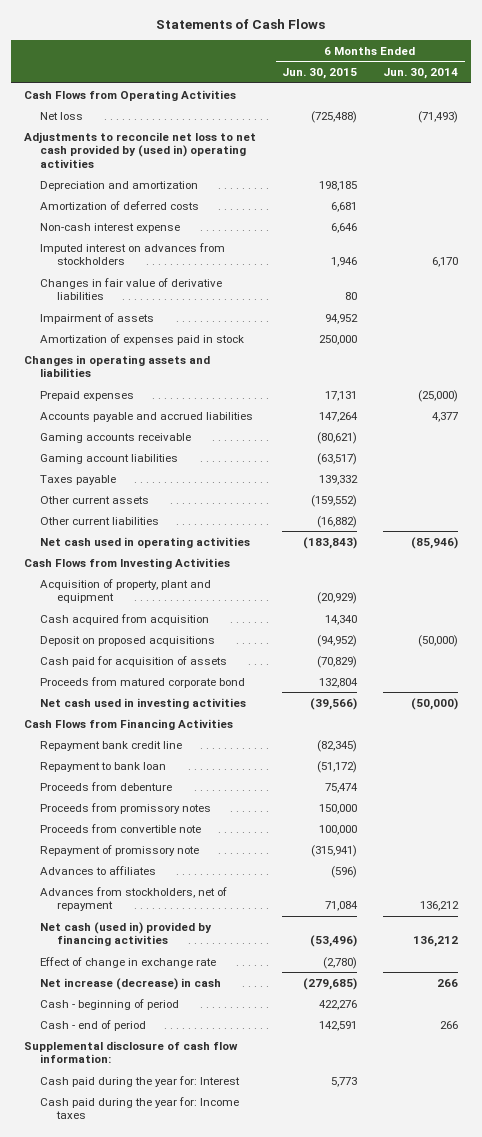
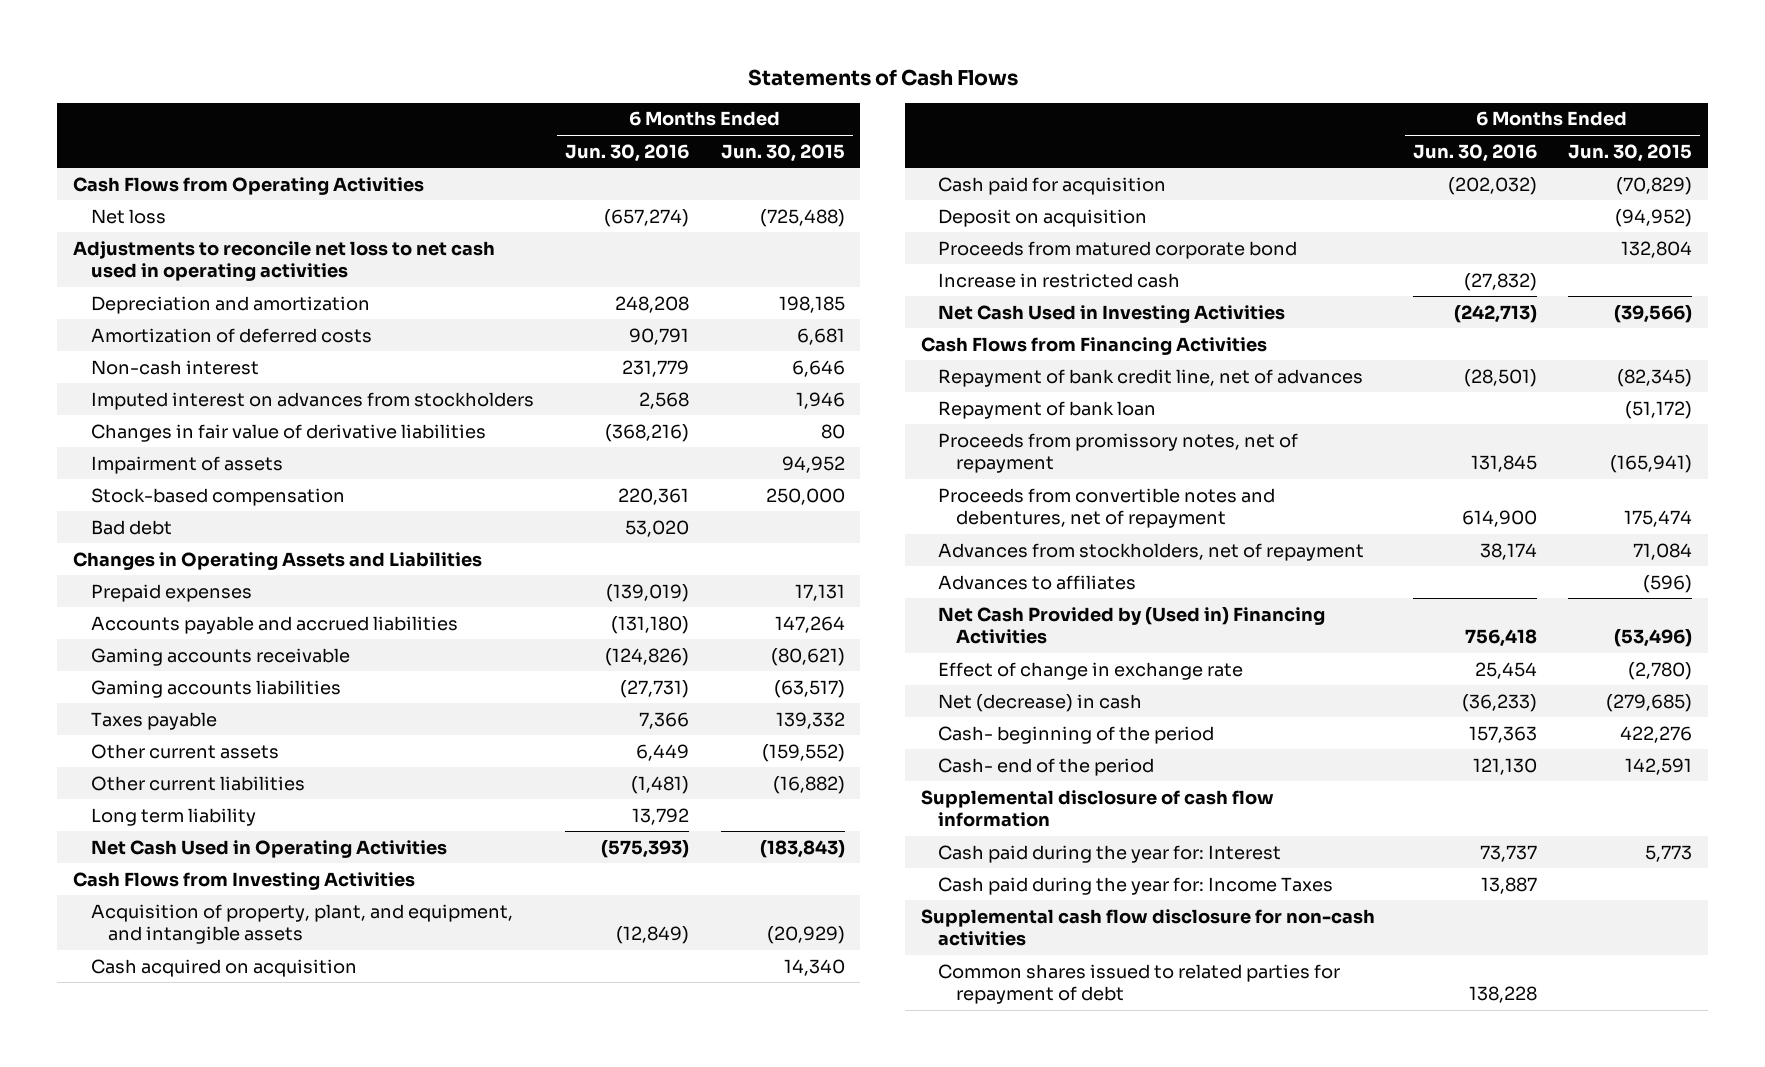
- | 6 Months Ended Jun. 30, 2015 | 6 Months Ended Jun. 30, 2014
+ | 6 Months Ended Jun. 30, 2016 | 6 Months Ended Jun. 30, 2015
- Adjustments to reconcile net loss to net cash provided by (used in) operating activities
+ Adjustments to reconcile net loss to net cash used in operating activities
- Non-cash interest expense | 6,646 |
+ Non-cash interest | 231,779 | 6,646
- Amortization of expenses paid in stock | 250,000 |
- Changes in operating assets and liabilities
+ Stock-based compensation | 220,361 | 250,000
+ Bad debt | 53,020 |
+ Changes in Operating Assets and Liabilities
- Gaming account liabilities | (63,517) |
+ Gaming accounts liabilities | (27,731) | (63,517)
- Net cash used in operating activities | (183,843) | (85,946)
+ Long term liability | 13,792 |
+ Net Cash Used in Operating Activities | (575,393) | (183,843)
- Acquisition of property, plant and equipment | (20,929) |
- Cash acquired from acquisition | 14,340 |
- Deposit on proposed acquisitions | (94,952) | (50,000)
- Cash paid for acquisition of assets | (70,829) |
+ Acquisition of property, plant, and equipment, and intangible assets | (12,849) | (20,929)
+ Cash acquired on acquisition | | 14,340
+ Cash paid for acquisition | (202,032) | (70,829)
+ Deposit on acquisition | | (94,952)
- Net cash used in investing activities | (39,566) | (50,000)
+ Increase in restricted cash | (27,832) |
+ Net Cash Used in Investing Activities | (242,713) | (39,566)
- Repayment bank credit line | (82,345) |
- Repayment to bank loan | (51,172) |
- Proceeds from debenture | 75,474 |
- Proceeds from promissory notes | 150,000 |
- Proceeds from convertible note | 100,000 |
- Repayment of promissory note | (315,941) |
+ Repayment of bank credit line, net of advances | (28,501) | (82,345)
+ Repayment of bank loan | | (51,172)
+ Proceeds from promissory notes, net of repayment | 131,845 | (165,941)
+ Proceeds from convertible notes and debentures, net of repayment | 614,900 | 175,474
- Net cash (used in) provided by financing activities | (53,496) | 136,212
moved down: Advances to affiliates | | (596)
+ Net Cash Provided by (Used in) Financing Activities | 756,418 | (53,496)
- Net increase (decrease) in cash | (279,685) | 266
- Cash - beginning of period | 422,276 |
- Cash - end of period | 142,591 | 266
- Supplemental disclosure of cash flow information:
+ Net (decrease) in cash | (36,233) | (279,685)
+ Cash- beginning of the period | 157,363 | 422,276
+ Cash- end of the period | 121,130 | 142,591
+ Supplemental disclosure of cash flow information
- Cash paid during the year for: Income taxes
+ Cash paid during the year for: Income Taxes | 13,887 |
+ Supplemental cash flow disclosure for non-cash activities
+ Common shares issued to related parties for repayment of debt | 138,228 |

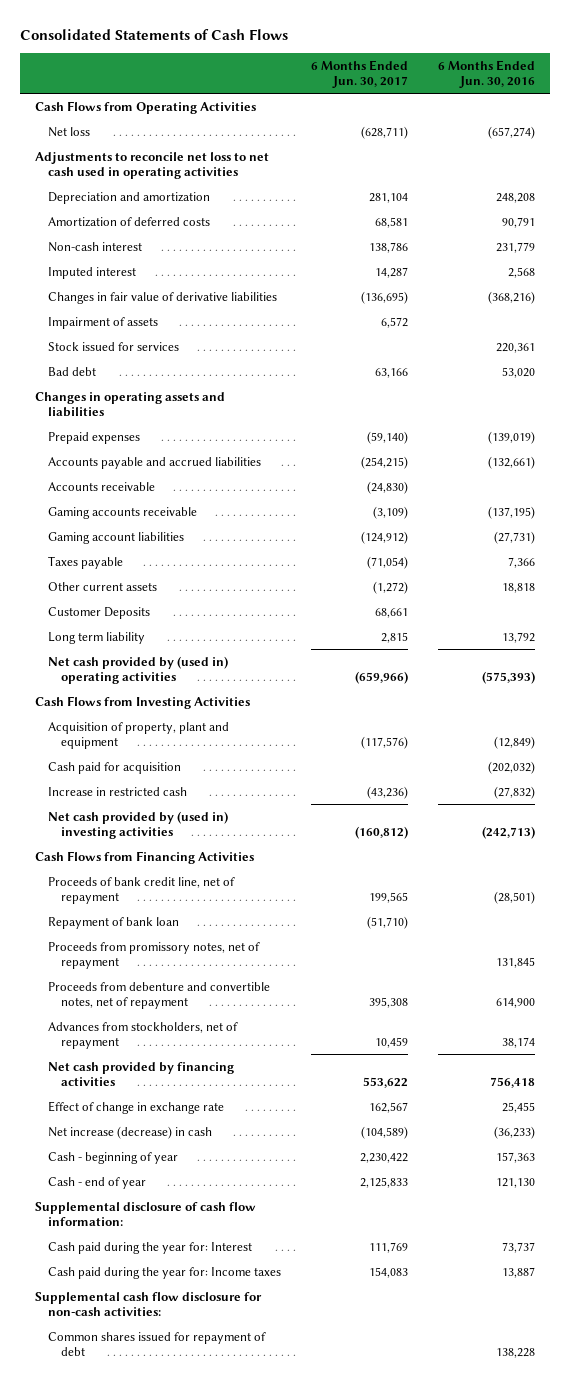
- Statements of Cash Flows
+ Consolidated Statements of Cash Flows
- | 6 Months Ended Jun. 30, 2016 | 6 Months Ended Jun. 30, 2015
+ | 6 Months Ended Jun. 30, 2017 | 6 Months Ended Jun. 30, 2016
- Imputed interest on advances from stockholders | 2,568 | 1,946
+ Imputed interest | 14,287 | 2,568
- Stock-based compensation | 220,361 | 250,000
+ Stock issued for services | | 220,361
- Changes in Operating Assets and Liabilities
+ Changes in operating assets and liabilities
- Accounts payable and accrued liabilities | (131,180) | 147,264
- Gaming accounts receivable | (124,826) | (80,621)
- Gaming accounts liabilities | (27,731) | (63,517)
+ Accounts payable and accrued liabilities | (254,215) | (132,661)
+ Accounts receivable | (24,830) |
+ Gaming accounts receivable | (3,109) | (137,195)
+ Gaming account liabilities | (124,912) | (27,731)
- Other current assets | 6,449 | (159,552)
- Other current liabilities | (1,481) | (16,882)
+ Other current assets | (1,272) | 18,818
+ Customer Deposits | 68,661 |
- Net Cash Used in Operating Activities | (575,393) | (183,843)
+ Net cash provided by (used in) operating activities | (659,966) | (575,393)
- Acquisition of property, plant, and equipment, and intangible assets | (12,849) | (20,929)
- Cash acquired on acquisition | | 14,340
+ Acquisition of property, plant and equipment | (117,576) | (12,849)
- Deposit on acquisition | | (94,952)
- Proceeds from matured corporate bond | | 132,804
- Net Cash Used in Investing Activities | (242,713) | (39,566)
+ Net cash provided by (used in) investing activities | (160,812) | (242,713)
- Repayment of bank credit line, net of advances | (28,501) | (82,345)
+ Proceeds of bank credit line, net of repayment | 199,565 | (28,501)
- Proceeds from convertible notes and debentures, net of repayment | 614,900 | 175,474
+ Proceeds from debenture and convertible notes, net of repayment | 395,308 | 614,900
- Advances to affiliates | | (596)
- Net Cash Provided by (Used in) Financing Activities | 756,418 | (53,496)
- Effect of change in exchange rate | 25,454 | (2,780)
- Net (decrease) in cash | (36,233) | (279,685)
- Cash- beginning of the period | 157,363 | 422,276
- Cash- end of the period | 121,130 | 142,591
- Supplemental disclosure of cash flow information
+ Net cash provided by financing activities | 553,622 | 756,418
+ Effect of change in exchange rate | 162,567 | 25,455
+ Net increase (decrease) in cash | (104,589) | (36,233)
+ Cash - beginning of year | 2,230,422 | 157,363
+ Cash - end of year | 2,125,833 | 121,130
+ Supplemental disclosure of cash flow information:
- Cash paid during the year for: Income Taxes | 13,887 |
- Supplemental cash flow disclosure for non-cash activities
- Common shares issued to related parties for repayment of debt | 138,228 |
+ Cash paid during the year for: Income taxes | 154,083 | 13,887
+ Supplemental cash flow disclosure for non-cash activities:
+ Common shares issued for repayment of debt | | 138,228

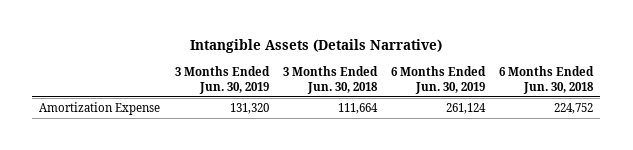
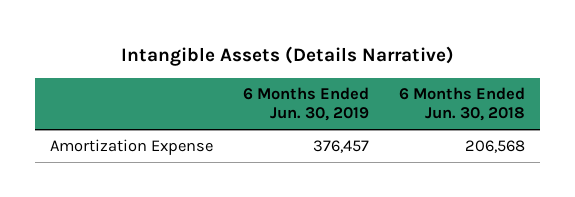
- | 3 Months Ended Jun. 30, 2019 | 3 Months Ended Jun. 30, 2018 | 6 Months Ended Jun. 30, 2019 | 6 Months Ended Jun. 30, 2018
+ | 6 Months Ended Jun. 30, 2019 | 6 Months Ended Jun. 30, 2018
- Amortization Expense | 131,320 | 111,664 | 261,124 | 224,752
+ Amortization Expense | 376,457 | 206,568

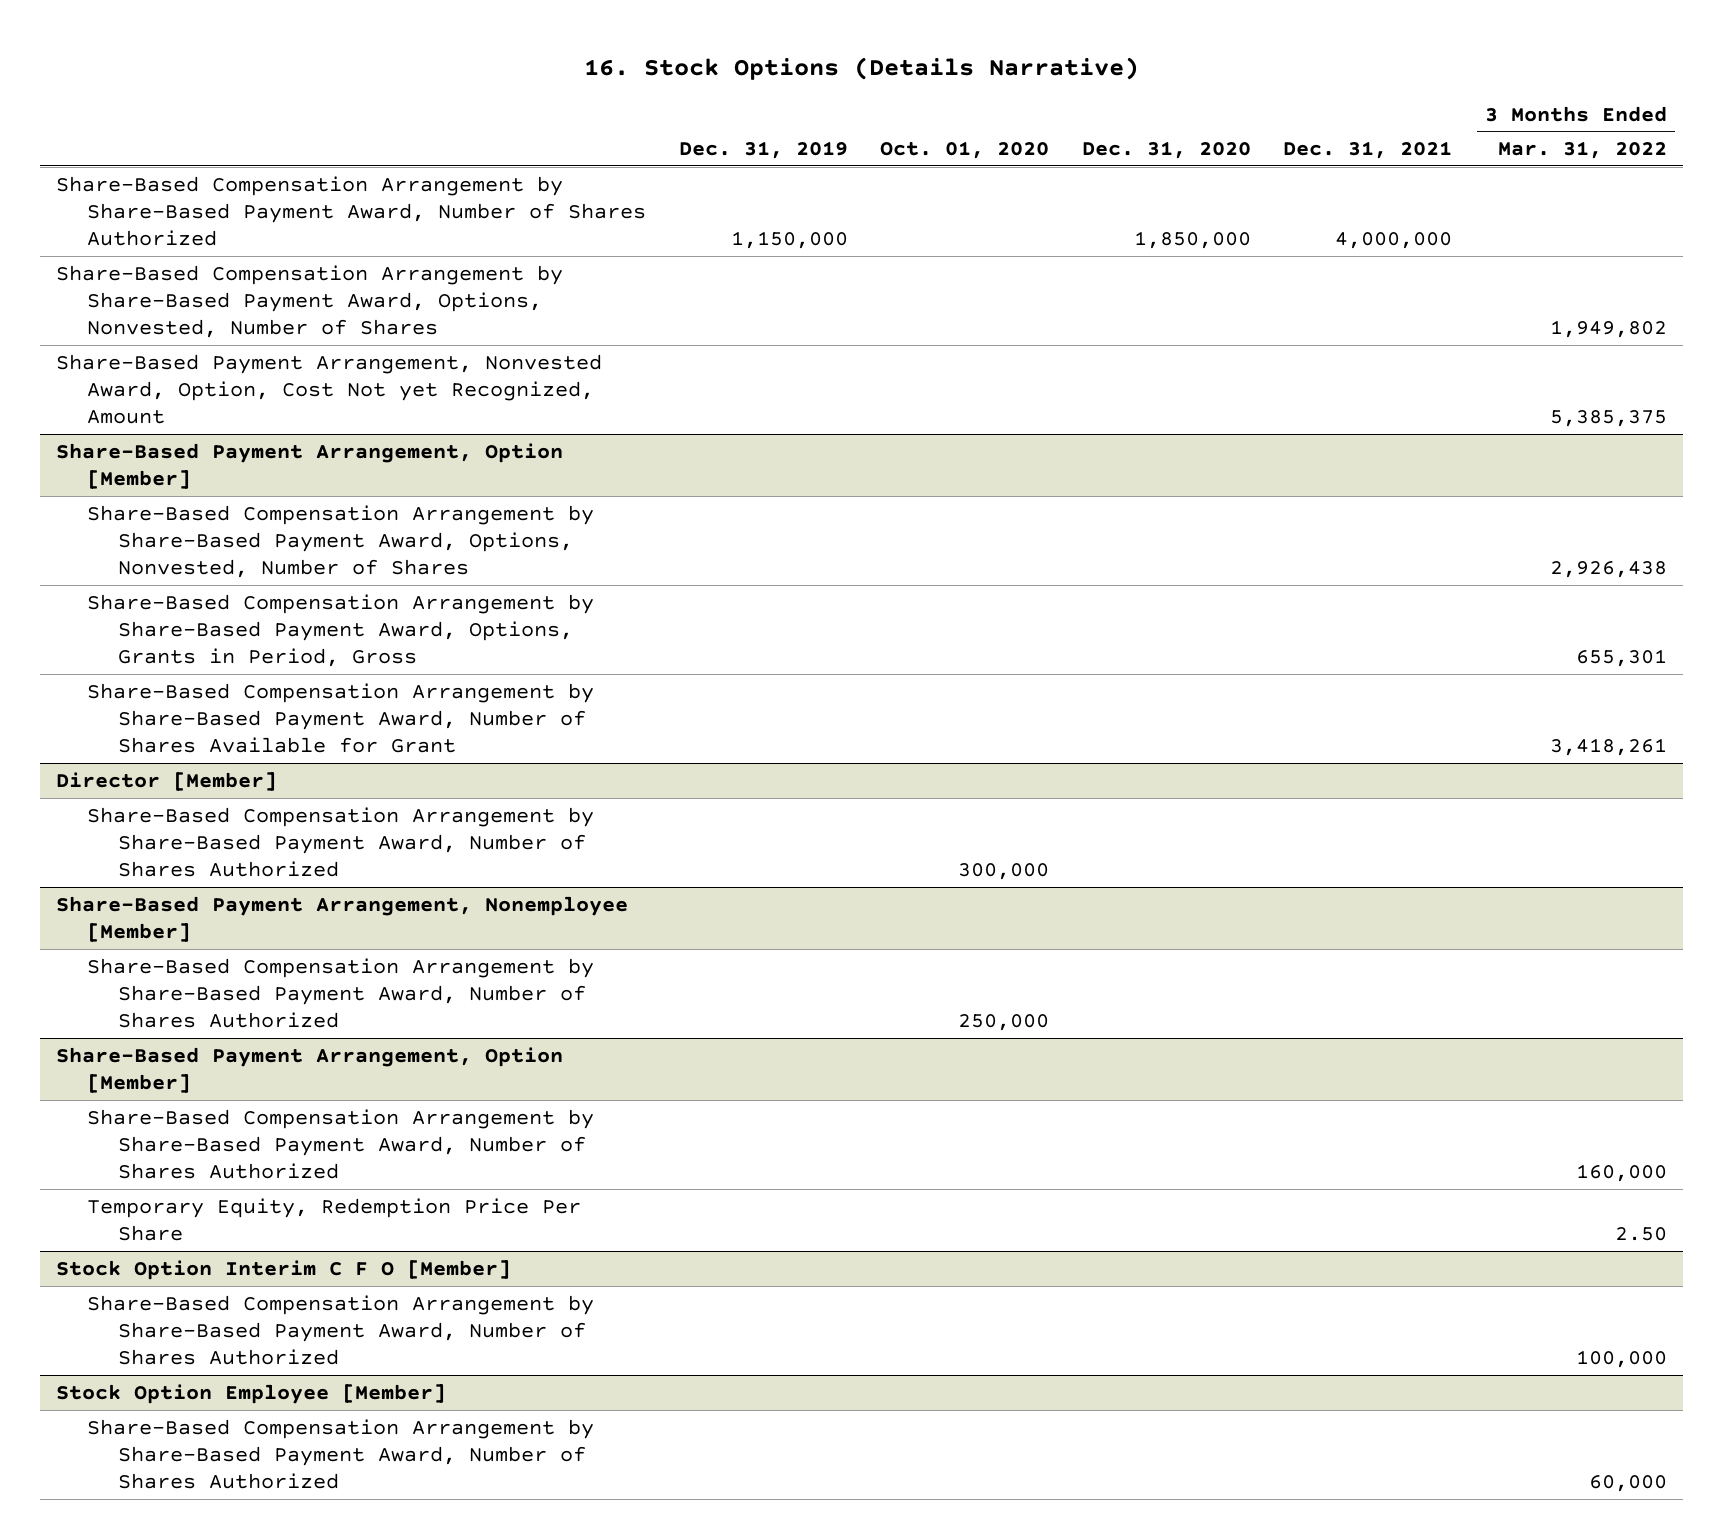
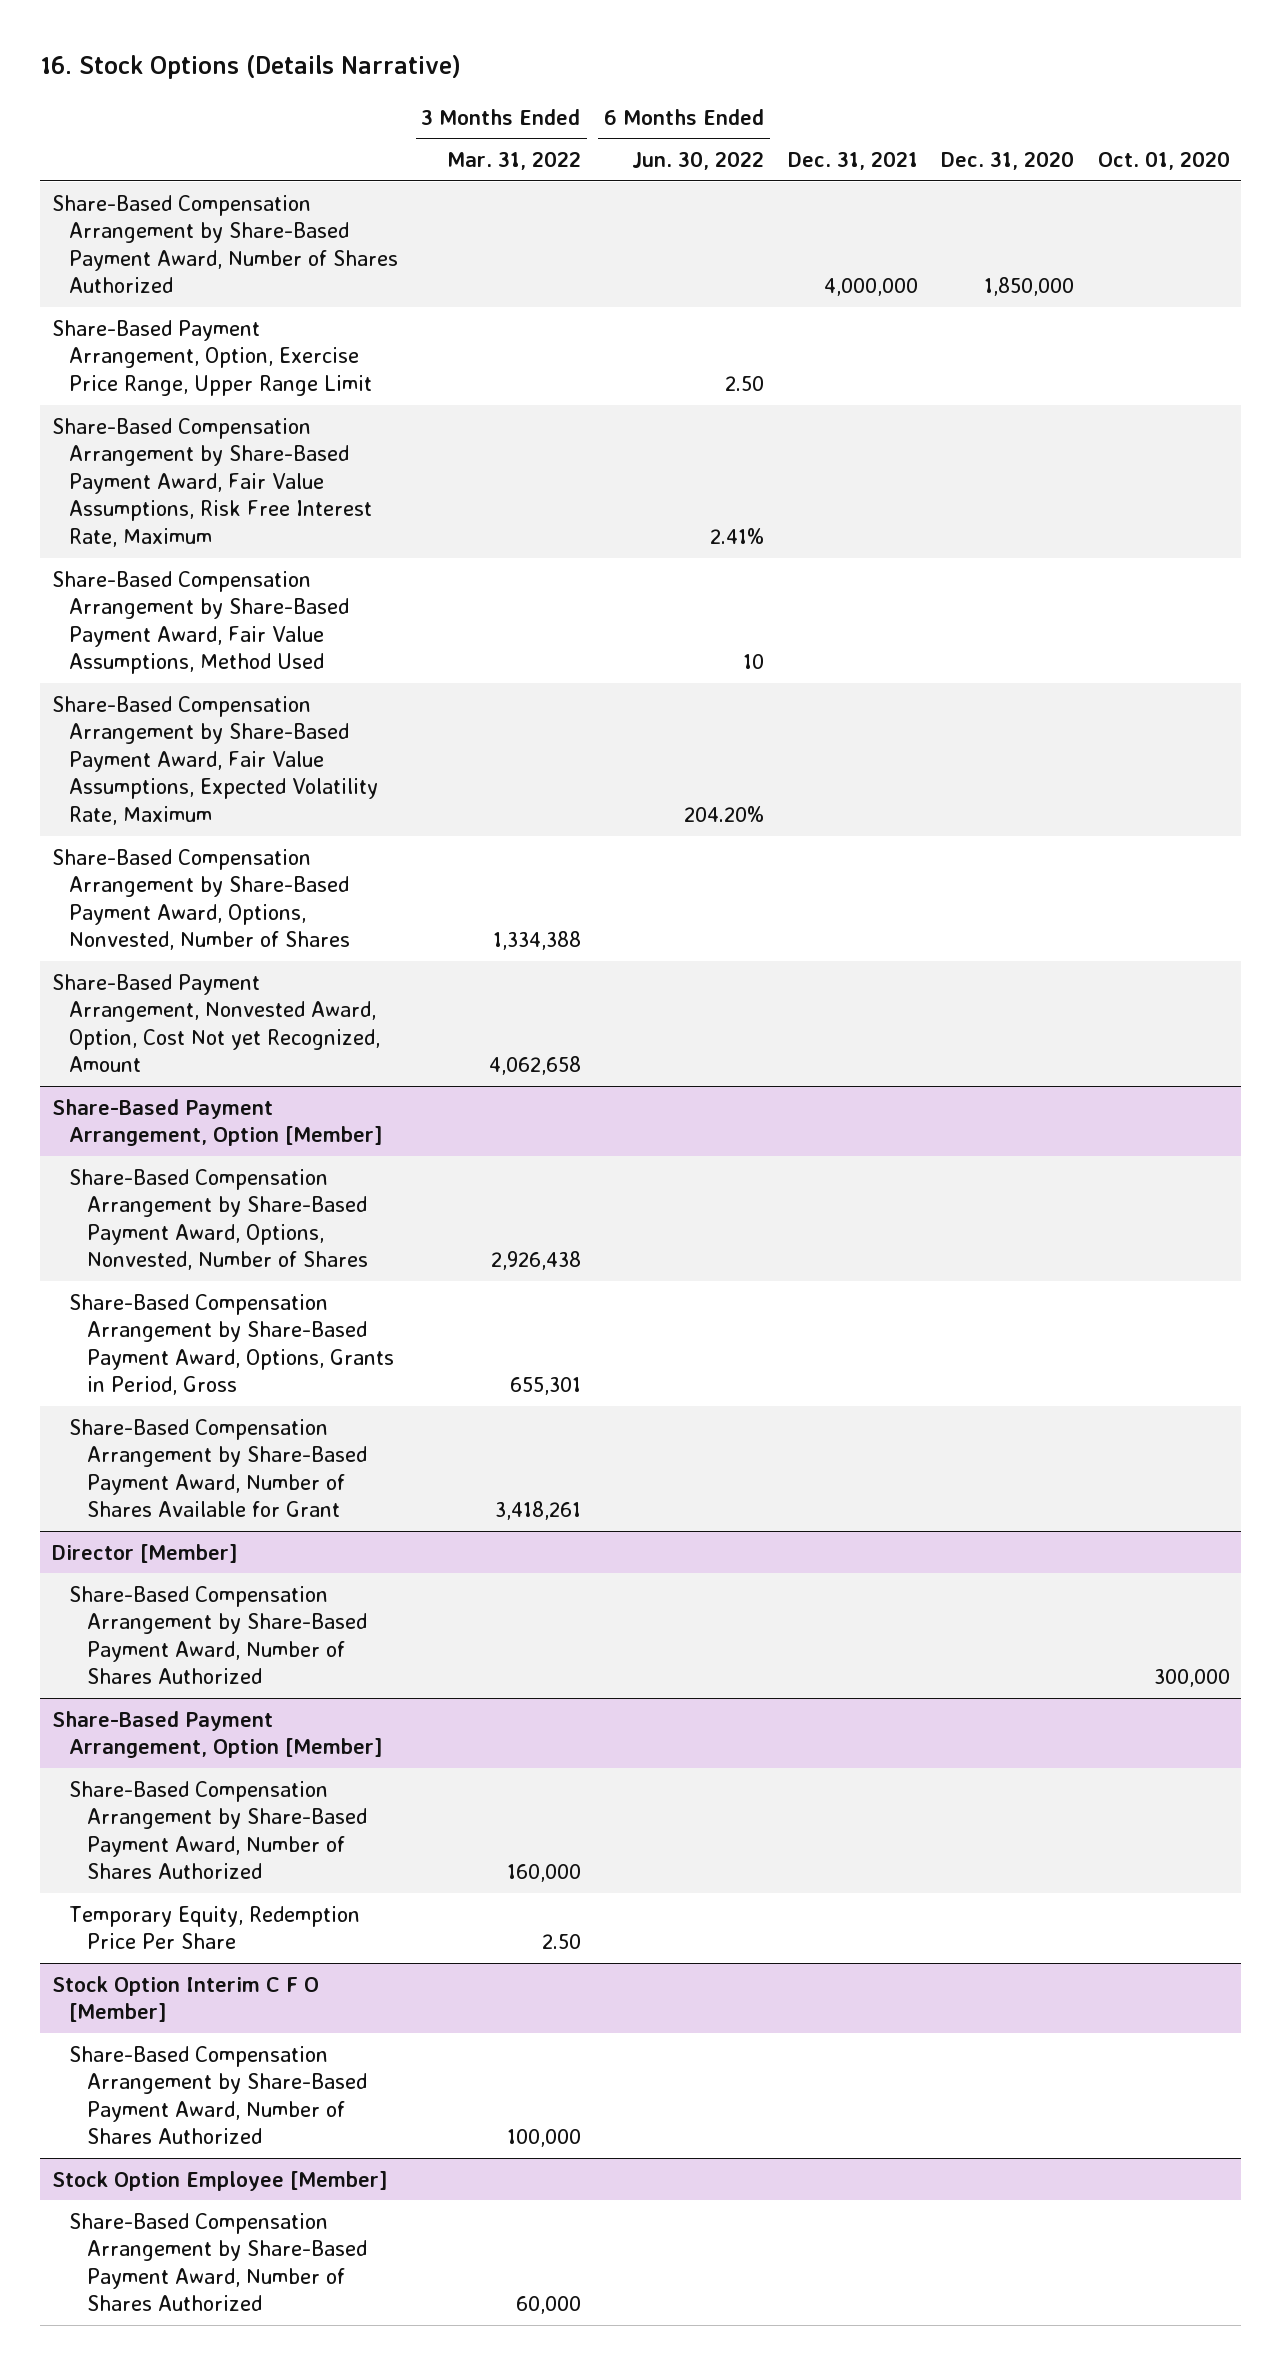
- | Dec. 31, 2019 | Oct. 01, 2020 | Dec. 31, 2020 | Dec. 31, 2021 | 3 Months Ended Mar. 31, 2022
+ | 3 Months Ended Mar. 31, 2022 | 6 Months Ended Jun. 30, 2022 | Dec. 31, 2021 | Dec. 31, 2020 | Oct. 01, 2020
- Share-Based Compensation Arrangement by Share-Based Payment Award, Options, Nonvested, Number of Shares | | | | | 1,949,802
- Share-Based Payment Arrangement, Nonvested Award, Option, Cost Not yet Recognized, Amount | | | | | 5,385,375
+ Share-Based Payment Arrangement, Option, Exercise Price Range, Upper Range Limit | | 2.50 | | |
+ Share-Based Compensation Arrangement by Share-Based Payment Award, Fair Value Assumptions, Risk Free Interest Rate, Maximum | | 2.41% | | |
+ Share-Based Compensation Arrangement by Share-Based Payment Award, Fair Value Assumptions, Method Used | | 10 | | |
+ Share-Based Compensation Arrangement by Share-Based Payment Award, Fair Value Assumptions, Expected Volatility Rate, Maximum | | 204.20% | | |
+ Share-Based Compensation Arrangement by Share-Based Payment Award, Options, Nonvested, Number of Shares | 1,334,388 | | | |
+ Share-Based Payment Arrangement, Nonvested Award, Option, Cost Not yet Recognized, Amount | 4,062,658 | | | |
- Share-Based Payment Arrangement, Nonemployee [Member]
- Share-Based Compensation Arrangement by Share-Based Payment Award, Number of Shares Authorized | | 250,000 | | |

